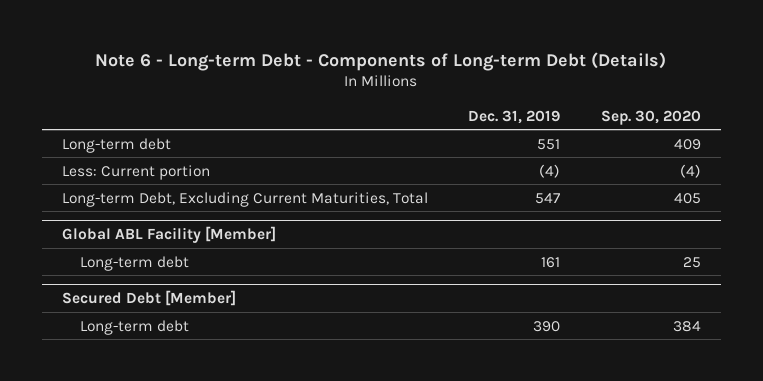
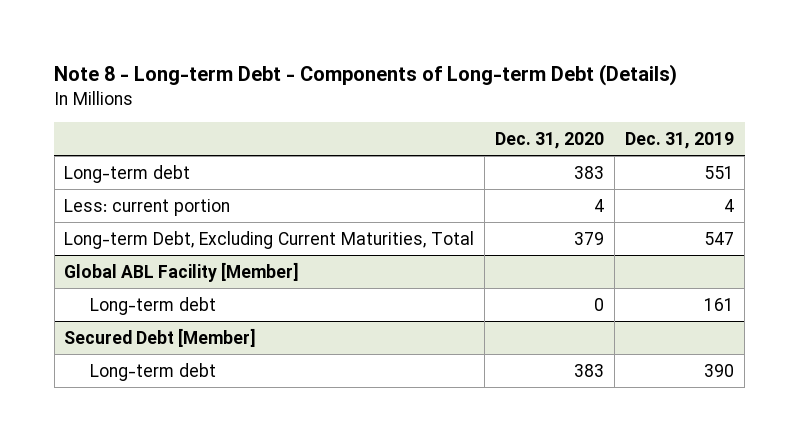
- Note 6 - Long-term Debt - Components of Long-term Debt (Details)
+ Note 8 - Long-term Debt - Components of Long-term Debt (Details)
- | Dec. 31, 2019 | Sep. 30, 2020
+ | Dec. 31, 2020 | Dec. 31, 2019
- Less: Current portion | (4) | (4)
+ Less: current portion | 4 | 4

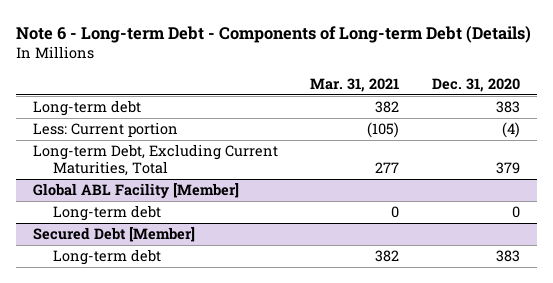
- Note 8 - Long-term Debt - Components of Long-term Debt (Details)
+ Note 6 - Long-term Debt - Components of Long-term Debt (Details)
- | Dec. 31, 2020 | Dec. 31, 2019
+ | Mar. 31, 2021 | Dec. 31, 2020
- Less: current portion | 4 | 4
+ Less: Current portion | (105) | (4)

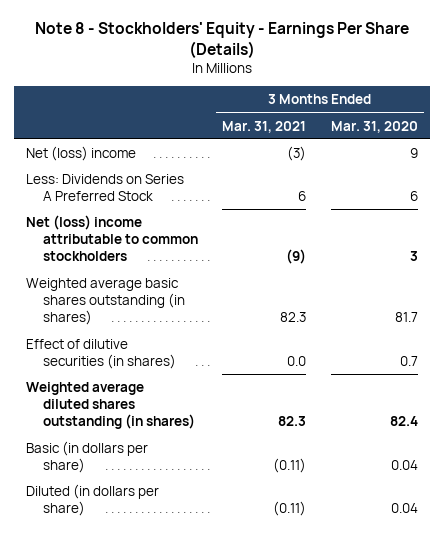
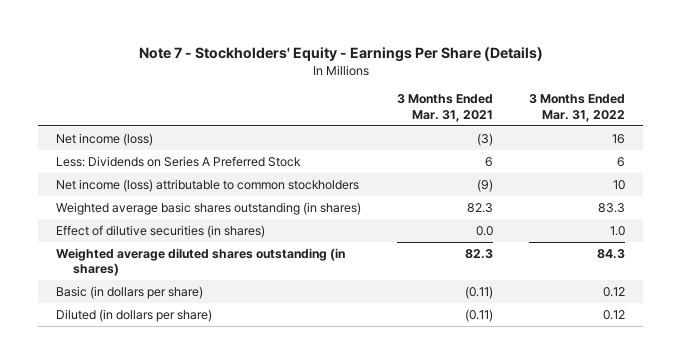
- Note 8 - Stockholders' Equity - Earnings Per Share (Details)
+ Note 7 - Stockholders' Equity - Earnings Per Share (Details)
- | 3 Months Ended Mar. 31, 2021 | 3 Months Ended Mar. 31, 2020
+ | 3 Months Ended Mar. 31, 2021 | 3 Months Ended Mar. 31, 2022
- Net (loss) income | (3) | 9
+ Net income (loss) | (3) | 16
- Net (loss) income attributable to common stockholders | (9) | 3
+ Net income (loss) attributable to common stockholders | (9) | 10

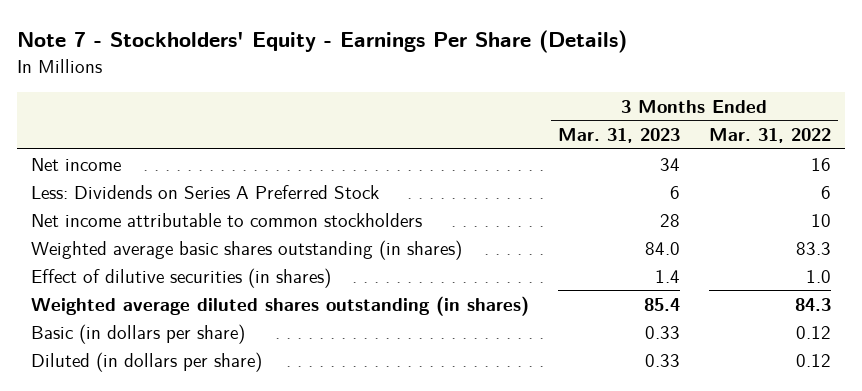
- | 3 Months Ended Mar. 31, 2021 | 3 Months Ended Mar. 31, 2022
+ | 3 Months Ended Mar. 31, 2023 | 3 Months Ended Mar. 31, 2022
- Net income (loss) | (3) | 16
+ Net income | 34 | 16
- Net income (loss) attributable to common stockholders | (9) | 10
+ Net income attributable to common stockholders | 28 | 10

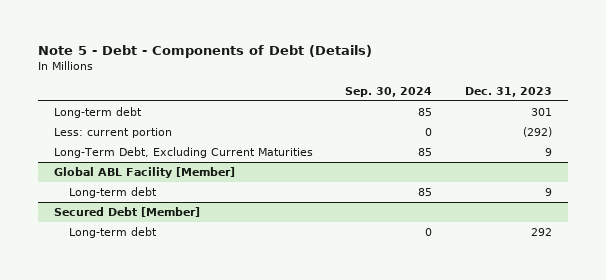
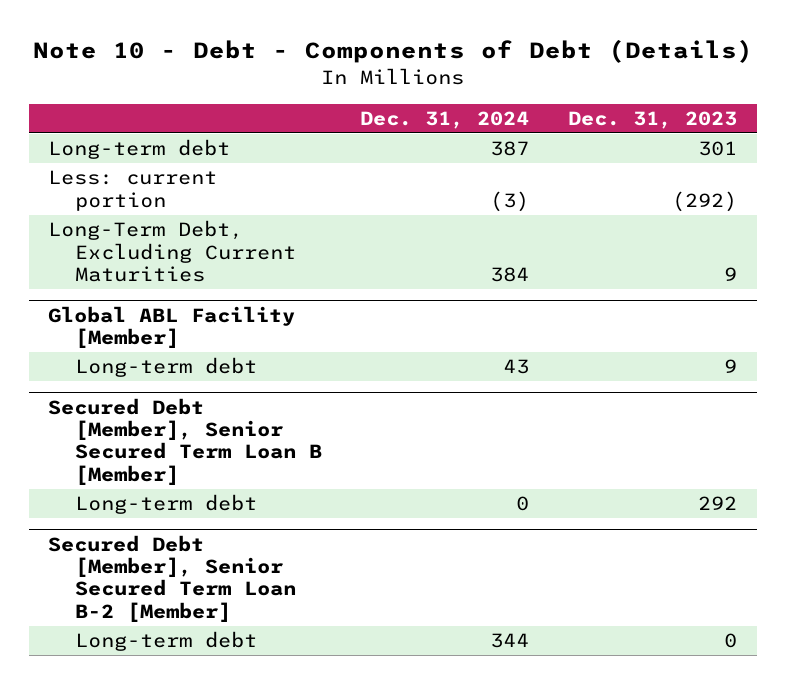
- Note 5 - Debt - Components of Debt (Details)
+ Note 10 - Debt - Components of Debt (Details)
- | Sep. 30, 2024 | Dec. 31, 2023
+ | Dec. 31, 2024 | Dec. 31, 2023
- Secured Debt [Member]
+ Secured Debt [Member], Senior Secured Term Loan B [Member]
+ Secured Debt [Member], Senior Secured Term Loan B-2 [Member]
+ Long-term debt | 344 | 0

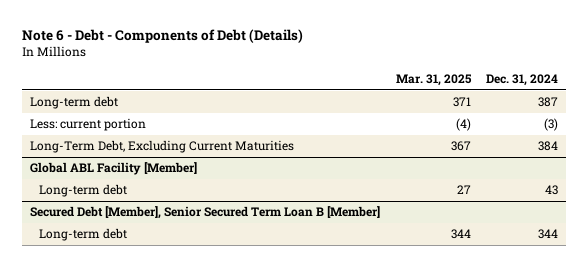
- Note 10 - Debt - Components of Debt (Details)
+ Note 6 - Debt - Components of Debt (Details)
- | Dec. 31, 2024 | Dec. 31, 2023
+ | Mar. 31, 2025 | Dec. 31, 2024
@ Secured Debt [Member], Senior Secured Term Loan B [Member]
- Long-term debt | 0 | 292
- Secured Debt [Member], Senior Secured Term Loan B-2 [Member]

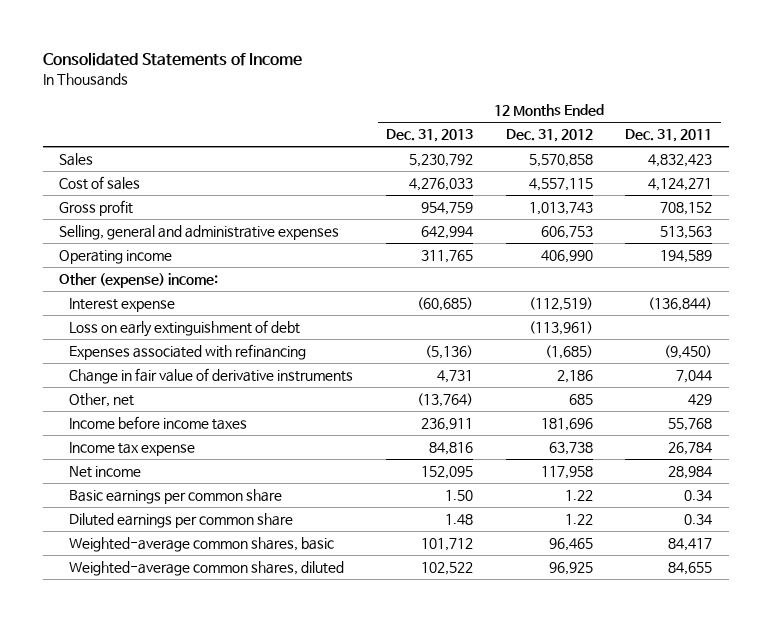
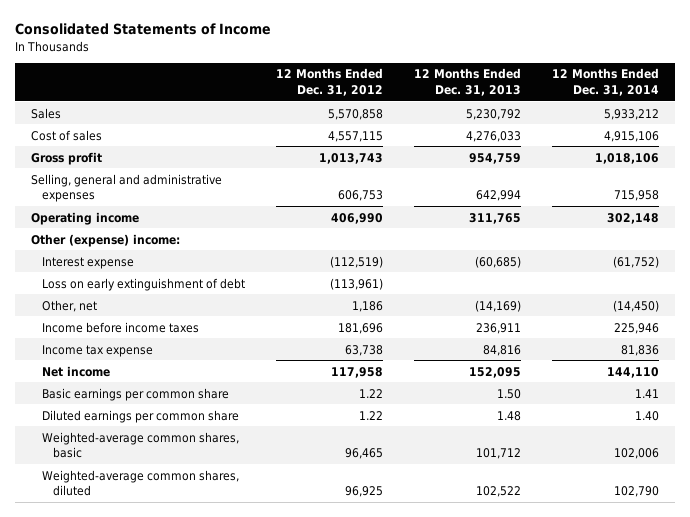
- | 12 Months Ended Dec. 31, 2013 | 12 Months Ended Dec. 31, 2012 | 12 Months Ended Dec. 31, 2011
+ | 12 Months Ended Dec. 31, 2012 | 12 Months Ended Dec. 31, 2013 | 12 Months Ended Dec. 31, 2014
- Expenses associated with refinancing | (5,136) | (1,685) | (9,450)
- Change in fair value of derivative instruments | 4,731 | 2,186 | 7,044
- Other, net | (13,764) | 685 | 429
+ Other, net | 1,186 | (14,169) | (14,450)

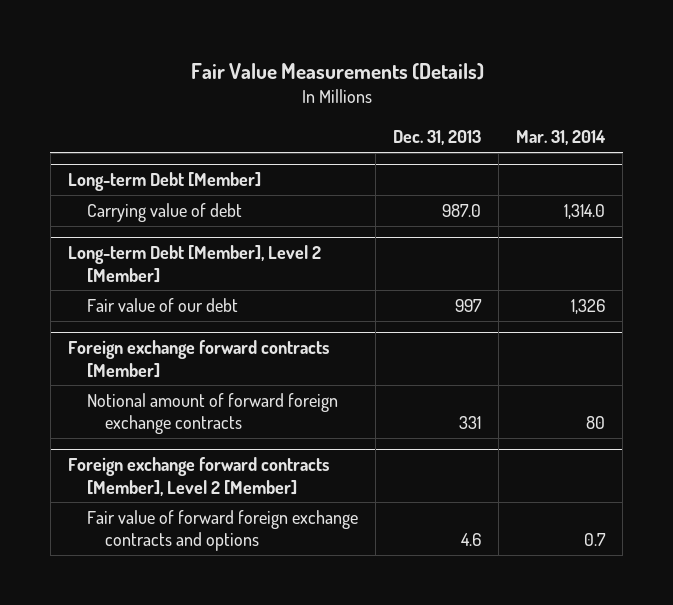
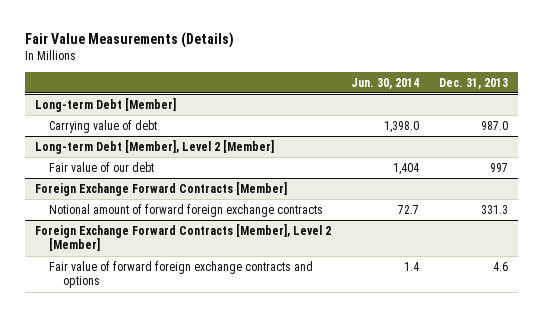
- | Dec. 31, 2013 | Mar. 31, 2014
+ | Jun. 30, 2014 | Dec. 31, 2013
- Foreign exchange forward contracts [Member]
- Notional amount of forward foreign exchange contracts | 331 | 80
- Foreign exchange forward contracts [Member], Level 2 [Member]
+ Foreign Exchange Forward Contracts [Member]
+ Notional amount of forward foreign exchange contracts | 72.7 | 331.3
+ Foreign Exchange Forward Contracts [Member], Level 2 [Member]

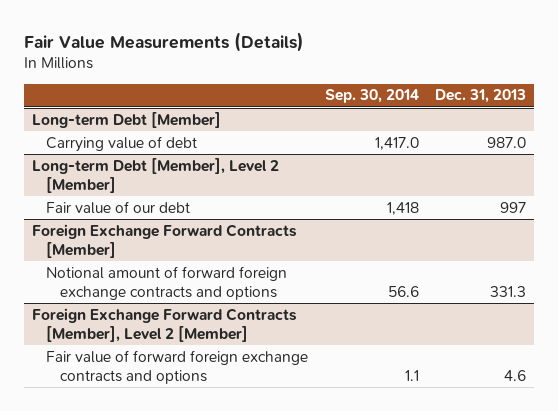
- | Jun. 30, 2014 | Dec. 31, 2013
+ | Sep. 30, 2014 | Dec. 31, 2013
@ Foreign Exchange Forward Contracts [Member]
- Notional amount of forward foreign exchange contracts | 72.7 | 331.3
+ Notional amount of forward foreign exchange contracts and options | 56.6 | 331.3

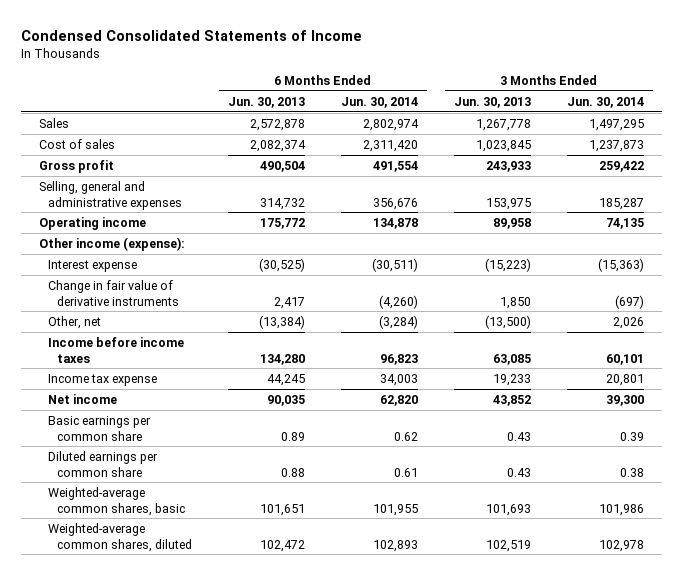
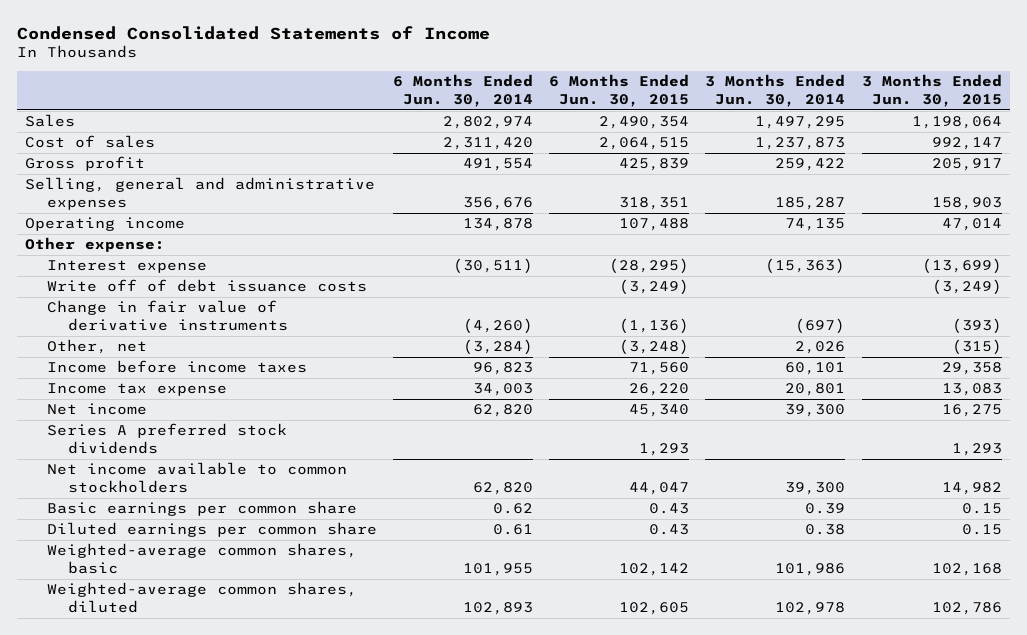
- | 6 Months Ended Jun. 30, 2013 | 6 Months Ended Jun. 30, 2014 | 3 Months Ended Jun. 30, 2013 | 3 Months Ended Jun. 30, 2014
+ | 6 Months Ended Jun. 30, 2014 | 6 Months Ended Jun. 30, 2015 | 3 Months Ended Jun. 30, 2014 | 3 Months Ended Jun. 30, 2015
- Other income (expense):
+ Other expense:
+ Write off of debt issuance costs | | (3,249) | | (3,249)
+ Series A preferred stock dividends | | 1,293 | | 1,293
+ Net income available to common stockholders | 62,820 | 44,047 | 39,300 | 14,982

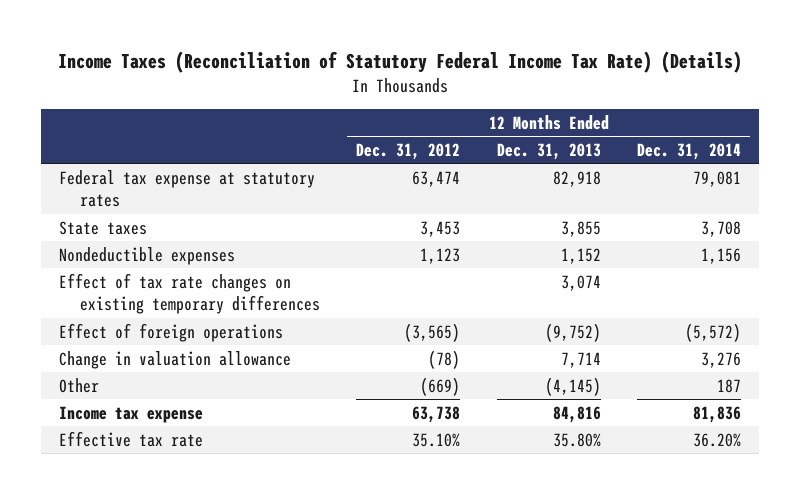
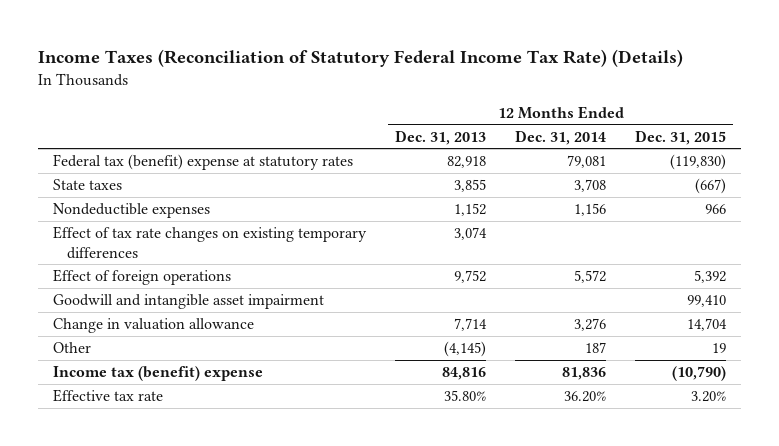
- | 12 Months Ended Dec. 31, 2012 | 12 Months Ended Dec. 31, 2013 | 12 Months Ended Dec. 31, 2014
+ | 12 Months Ended Dec. 31, 2013 | 12 Months Ended Dec. 31, 2014 | 12 Months Ended Dec. 31, 2015
- Federal tax expense at statutory rates | 63,474 | 82,918 | 79,081
+ Federal tax (benefit) expense at statutory rates | 82,918 | 79,081 | (119,830)
- Effect of foreign operations | (3,565) | (9,752) | (5,572)
+ Effect of foreign operations | 9,752 | 5,572 | 5,392
+ Goodwill and intangible asset impairment | | | 99,410
- Income tax expense | 63,738 | 84,816 | 81,836
+ Income tax (benefit) expense | 84,816 | 81,836 | (10,790)

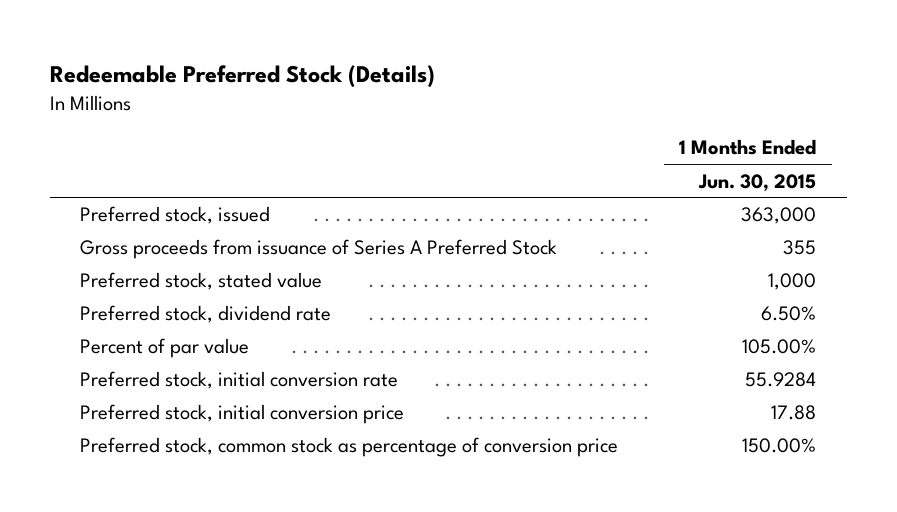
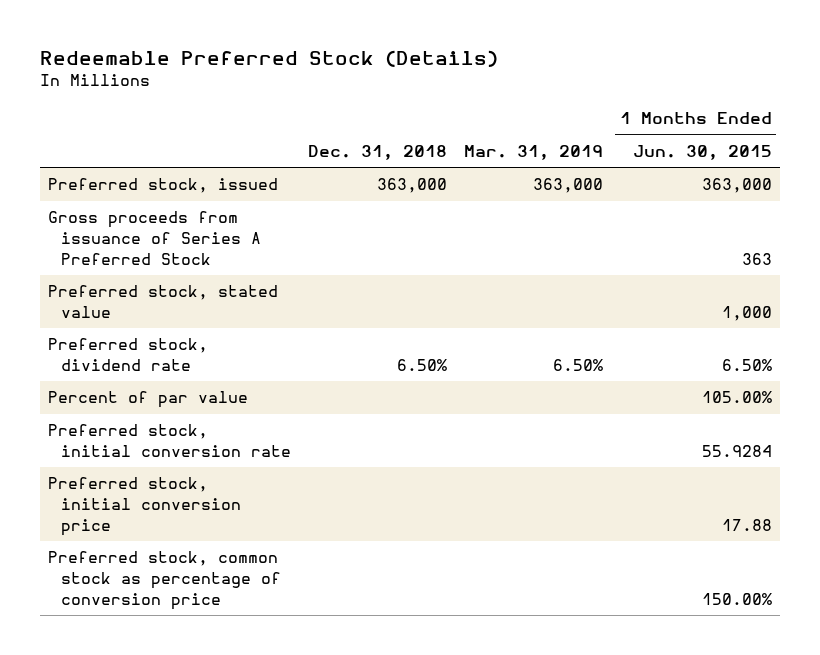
- | 1 Months Ended Jun. 30, 2015
+ | Dec. 31, 2018 | Mar. 31, 2019 | 1 Months Ended Jun. 30, 2015
- Gross proceeds from issuance of Series A Preferred Stock | 355
+ Gross proceeds from issuance of Series A Preferred Stock | | | 363

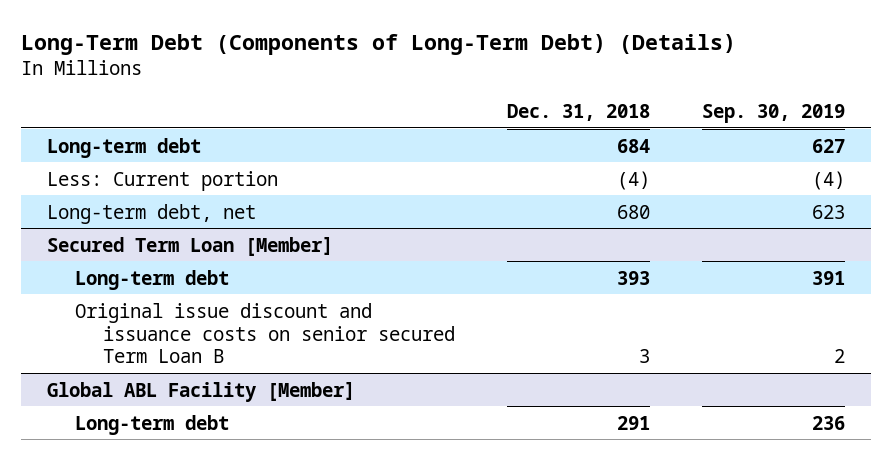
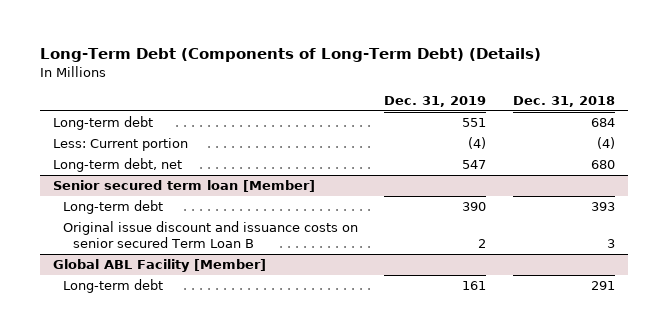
- | Dec. 31, 2018 | Sep. 30, 2019
+ | Dec. 31, 2019 | Dec. 31, 2018
- Secured Term Loan [Member]
+ Senior secured term loan [Member]

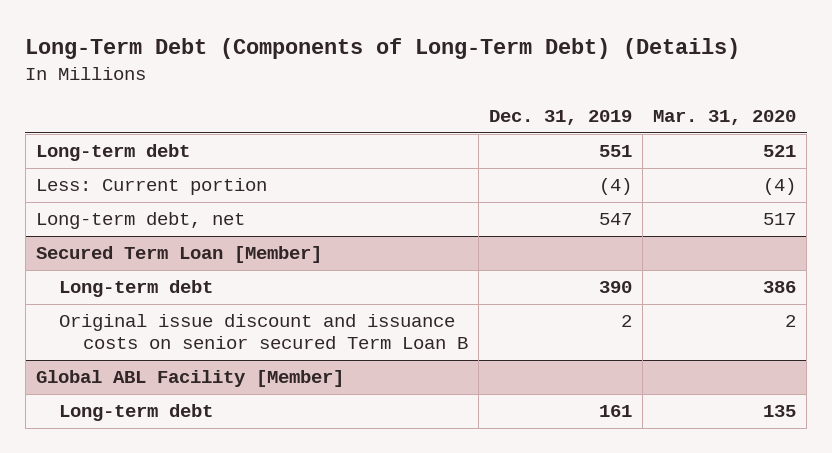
- | Dec. 31, 2019 | Dec. 31, 2018
+ | Dec. 31, 2019 | Mar. 31, 2020
- Senior secured term loan [Member]
+ Secured Term Loan [Member]

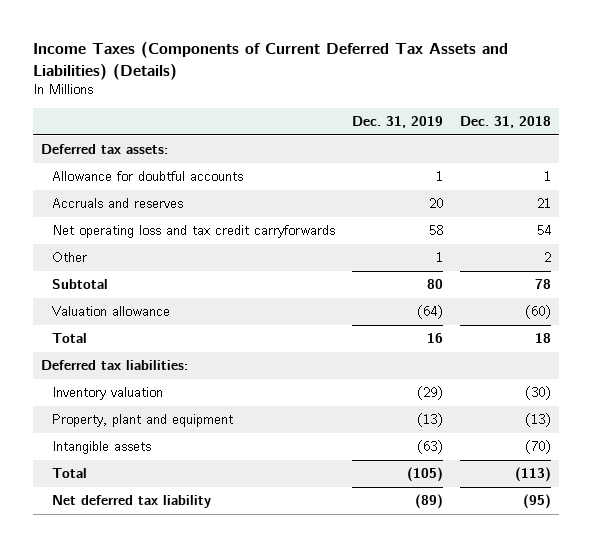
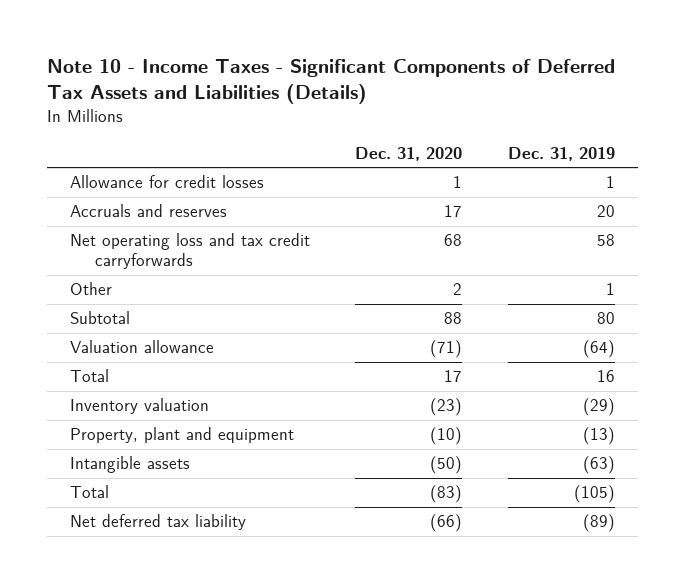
- Income Taxes (Components of Current Deferred Tax Assets and Liabilities) (Details)
+ Note 10 - Income Taxes - Significant Components of Deferred Tax Assets and Liabilities (Details)
- | Dec. 31, 2019 | Dec. 31, 2018
+ | Dec. 31, 2020 | Dec. 31, 2019
- Deferred tax assets:
- Allowance for doubtful accounts | 1 | 1
+ Allowance for credit losses | 1 | 1
- Deferred tax liabilities:

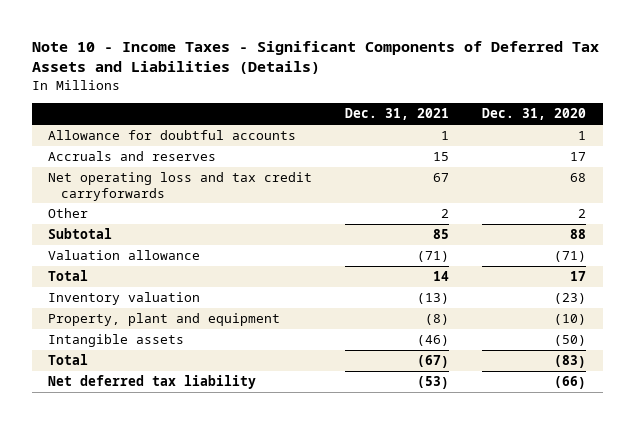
- | Dec. 31, 2020 | Dec. 31, 2019
+ | Dec. 31, 2021 | Dec. 31, 2020
- Allowance for credit losses | 1 | 1
+ Allowance for doubtful accounts | 1 | 1

